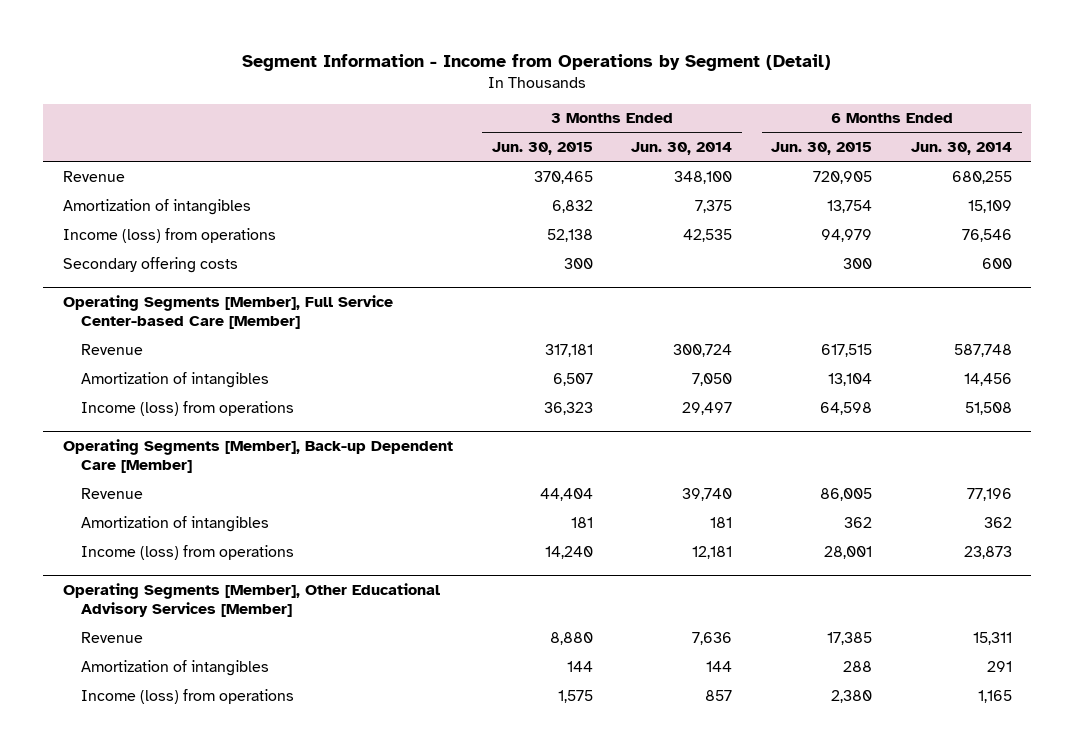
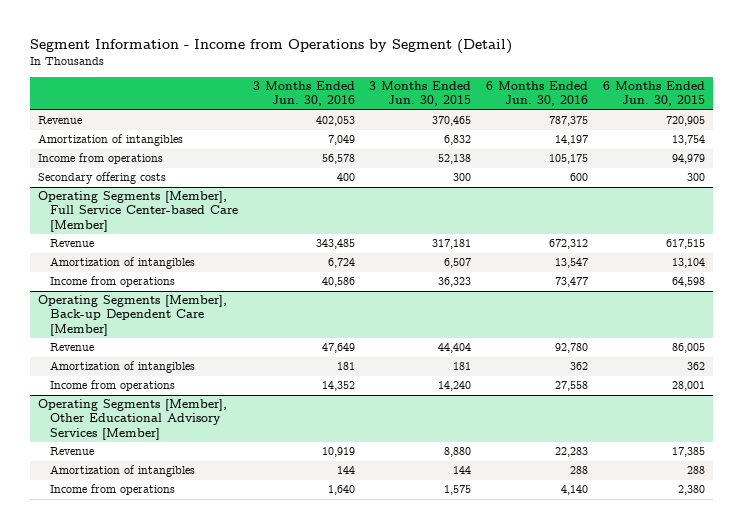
- | 3 Months Ended Jun. 30, 2015 | 3 Months Ended Jun. 30, 2014 | 6 Months Ended Jun. 30, 2015 | 6 Months Ended Jun. 30, 2014
+ | 3 Months Ended Jun. 30, 2016 | 3 Months Ended Jun. 30, 2015 | 6 Months Ended Jun. 30, 2016 | 6 Months Ended Jun. 30, 2015
- Income (loss) from operations | 52,138 | 42,535 | 94,979 | 76,546
+ Income from operations | 56,578 | 52,138 | 105,175 | 94,979
@ Operating Segments [Member], Full Service Center-based Care [Member]
- Income (loss) from operations | 36,323 | 29,497 | 64,598 | 51,508
+ Income from operations | 40,586 | 36,323 | 73,477 | 64,598
@ Operating Segments [Member], Back-up Dependent Care [Member]
- Income (loss) from operations | 14,240 | 12,181 | 28,001 | 23,873
+ Income from operations | 14,352 | 14,240 | 27,558 | 28,001
@ Operating Segments [Member], Other Educational Advisory Services [Member]
- Income (loss) from operations | 1,575 | 857 | 2,380 | 1,165
+ Income from operations | 1,640 | 1,575 | 4,140 | 2,380

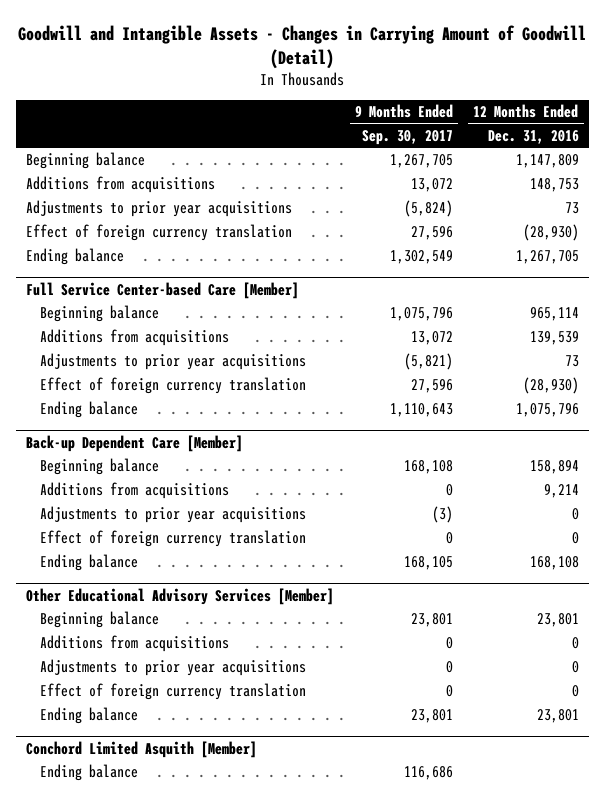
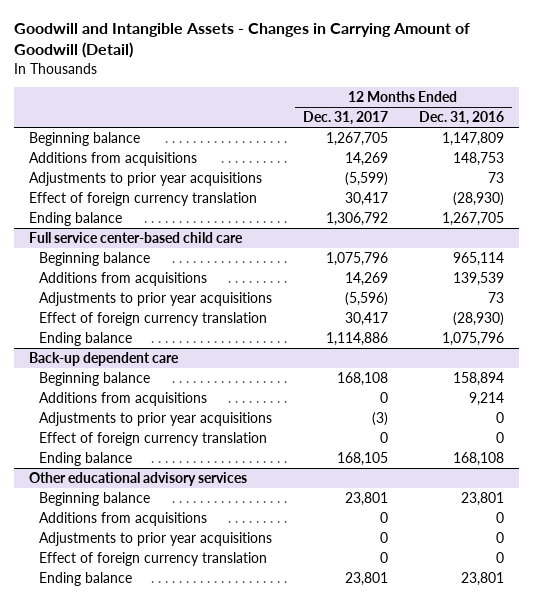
- | 9 Months Ended Sep. 30, 2017 | 12 Months Ended Dec. 31, 2016
+ | 12 Months Ended Dec. 31, 2017 | 12 Months Ended Dec. 31, 2016
- Full Service Center-based Care [Member]
+ Full service center-based child care
- Back-up Dependent Care [Member]
+ Back-up dependent care
- Other Educational Advisory Services [Member]
+ Other educational advisory services
- Conchord Limited Asquith [Member]
- Ending balance | 116,686 |

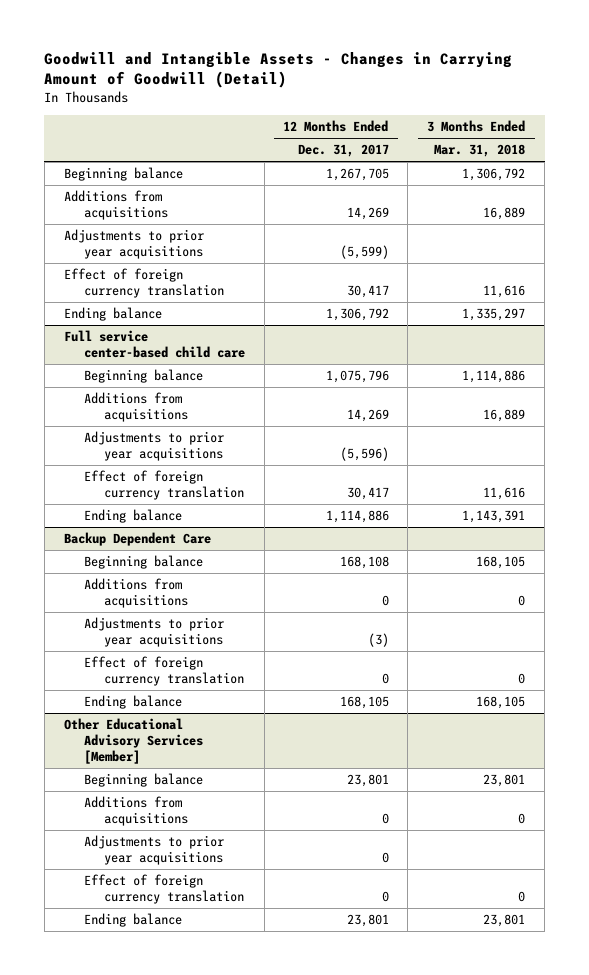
- | 12 Months Ended Dec. 31, 2017 | 12 Months Ended Dec. 31, 2016
+ | 12 Months Ended Dec. 31, 2017 | 3 Months Ended Mar. 31, 2018
- Back-up dependent care
+ Backup Dependent Care
- Other educational advisory services
+ Other Educational Advisory Services [Member]

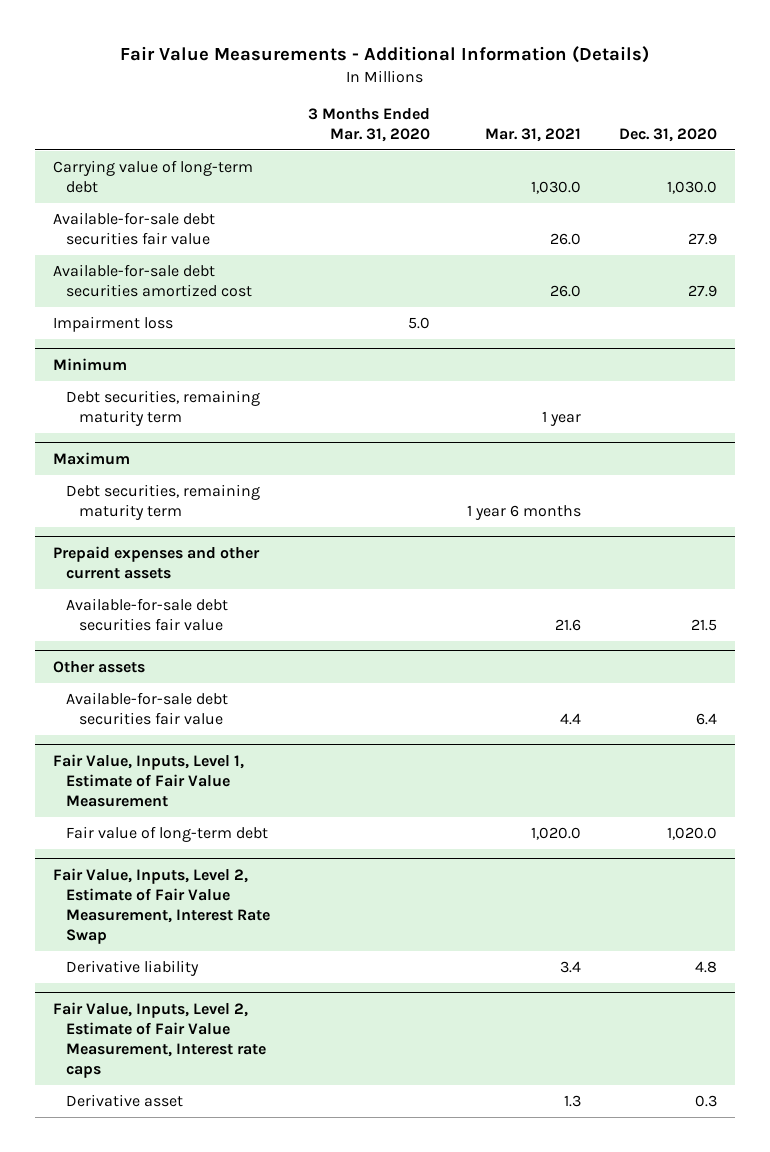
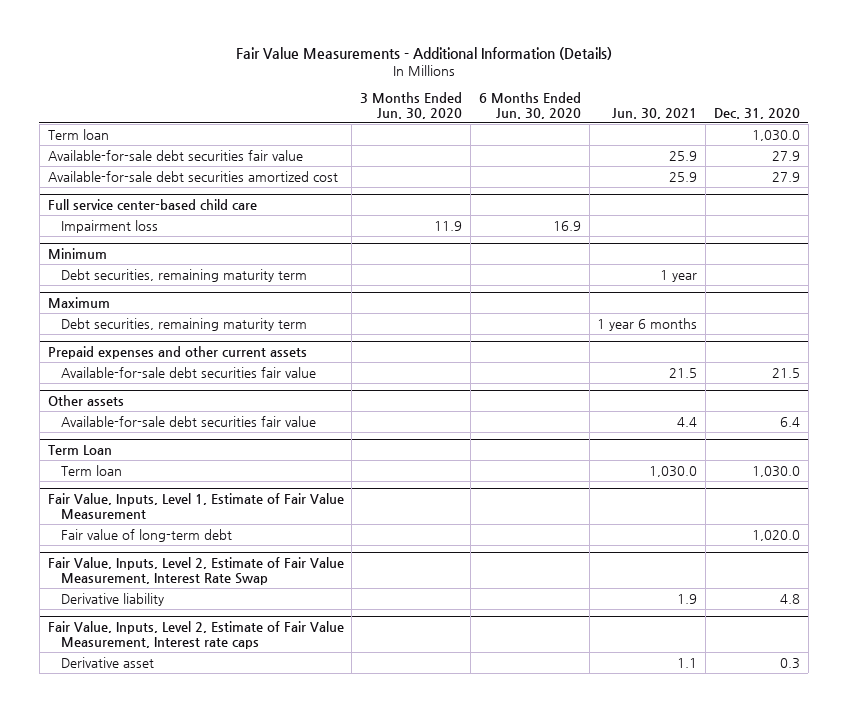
- | 3 Months Ended Mar. 31, 2020 | Mar. 31, 2021 | Dec. 31, 2020
+ | 3 Months Ended Jun. 30, 2020 | 6 Months Ended Jun. 30, 2020 | Jun. 30, 2021 | Dec. 31, 2020
- Carrying value of long-term debt | | 1,030.0 | 1,030.0
+ Term loan | | | | 1,030.0
+ Full service center-based child care
+ Term Loan
+ Term loan | | | 1,030.0 | 1,030.0

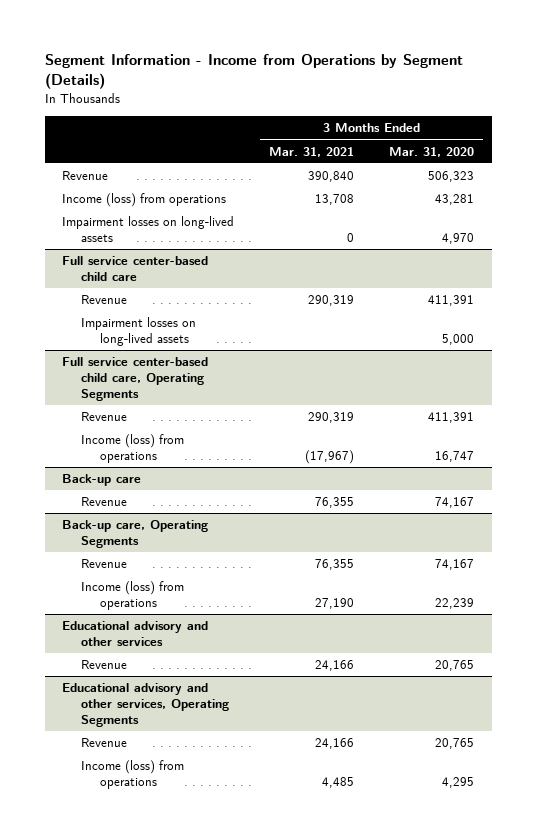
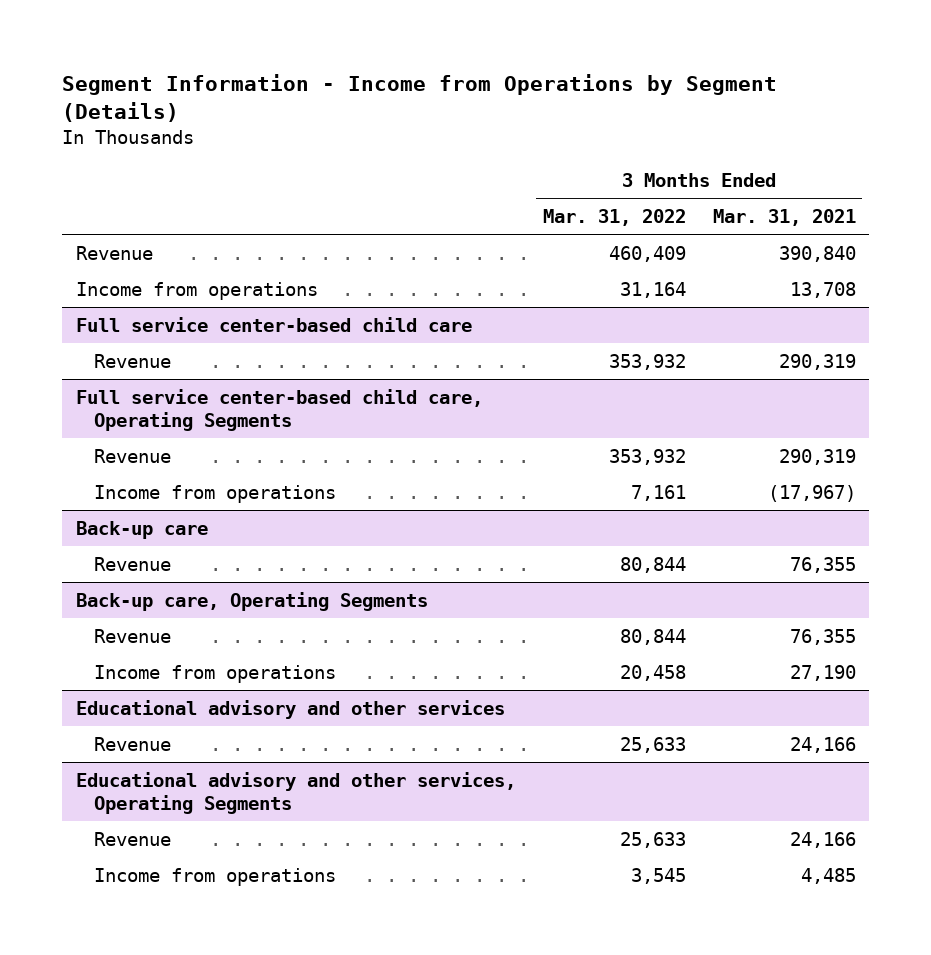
- | 3 Months Ended Mar. 31, 2021 | 3 Months Ended Mar. 31, 2020
+ | 3 Months Ended Mar. 31, 2022 | 3 Months Ended Mar. 31, 2021
- Income (loss) from operations | 13,708 | 43,281
- Impairment losses on long-lived assets | 0 | 4,970
+ Income from operations | 31,164 | 13,708
@ Full service center-based child care
- Impairment losses on long-lived assets | | 5,000
@ Full service center-based child care, Operating Segments
- Income (loss) from operations | (17,967) | 16,747
+ Income from operations | 7,161 | (17,967)
@ Back-up care, Operating Segments
- Income (loss) from operations | 27,190 | 22,239
+ Income from operations | 20,458 | 27,190
@ Educational advisory and other services, Operating Segments
- Income (loss) from operations | 4,485 | 4,295
+ Income from operations | 3,545 | 4,485

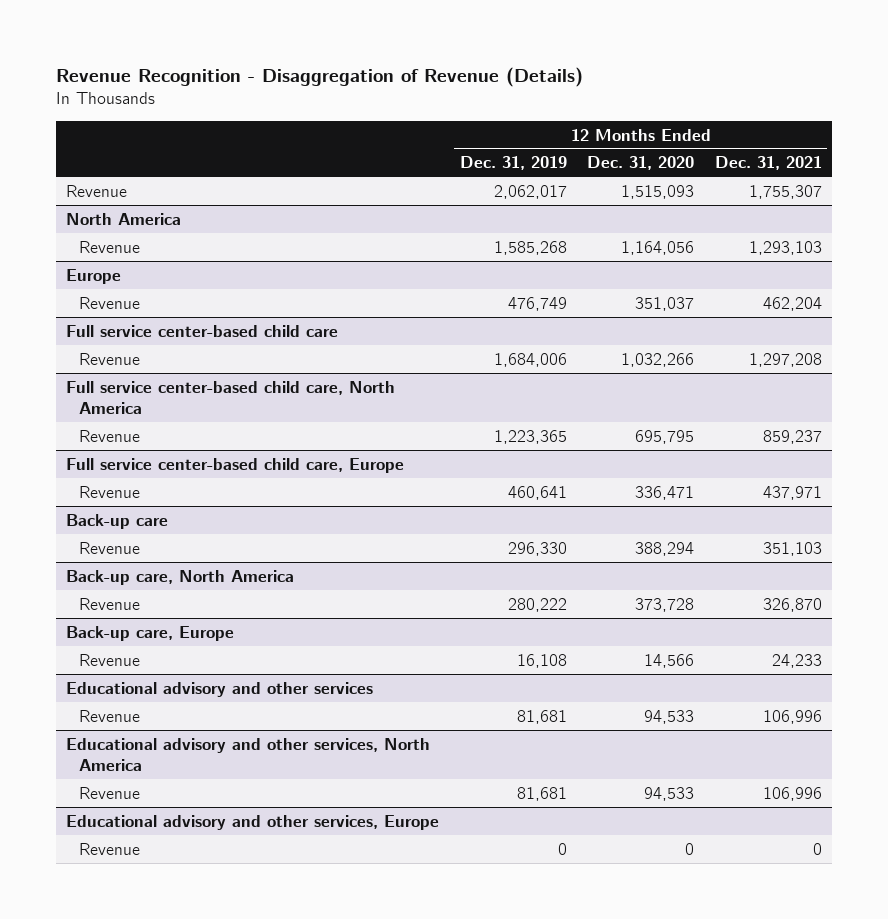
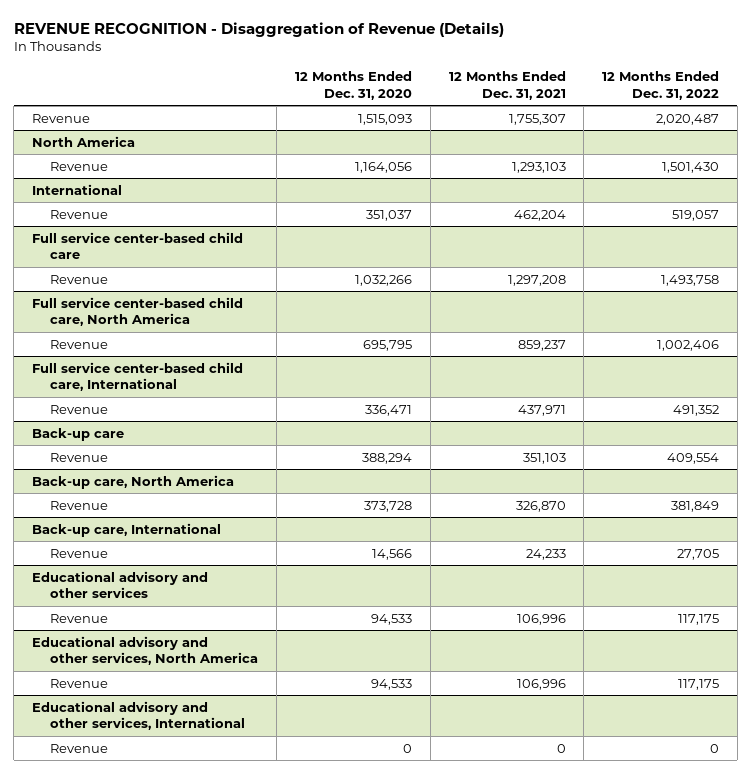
- Revenue Recognition - Disaggregation of Revenue (Details)
+ REVENUE RECOGNITION - Disaggregation of Revenue (Details)
- | 12 Months Ended Dec. 31, 2019 | 12 Months Ended Dec. 31, 2020 | 12 Months Ended Dec. 31, 2021
+ | 12 Months Ended Dec. 31, 2020 | 12 Months Ended Dec. 31, 2021 | 12 Months Ended Dec. 31, 2022
- Europe
+ International
- Full service center-based child care, Europe
+ Full service center-based child care, International
- Back-up care, Europe
+ Back-up care, International
- Educational advisory and other services, Europe
+ Educational advisory and other services, International

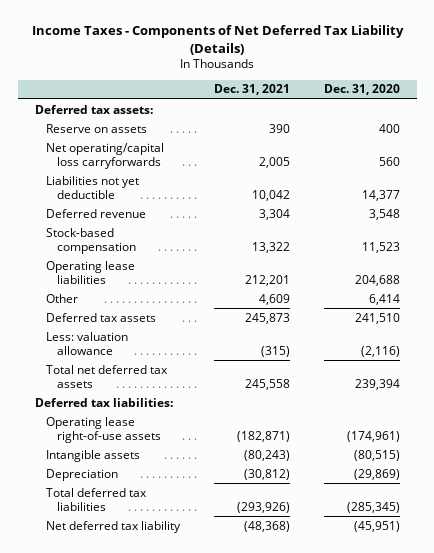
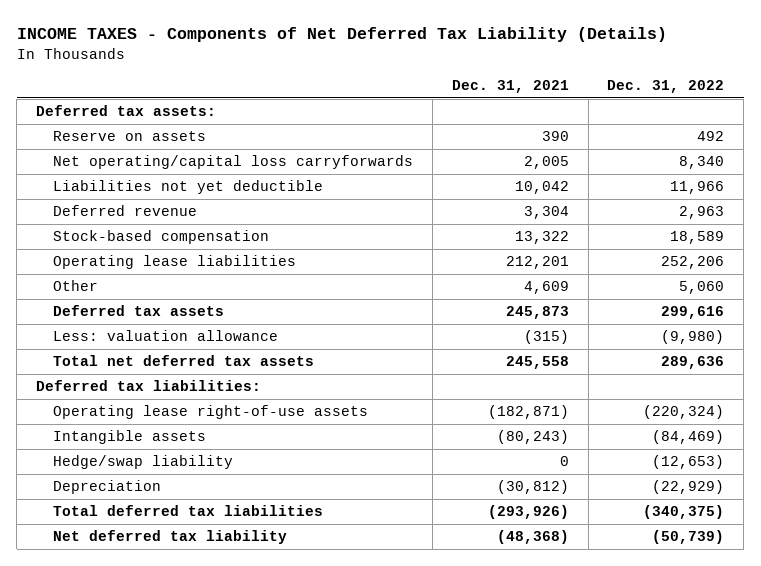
- Income Taxes - Components of Net Deferred Tax Liability (Details)
+ INCOME TAXES - Components of Net Deferred Tax Liability (Details)
- | Dec. 31, 2021 | Dec. 31, 2020
+ | Dec. 31, 2021 | Dec. 31, 2022
+ Hedge/swap liability | 0 | (12,653)

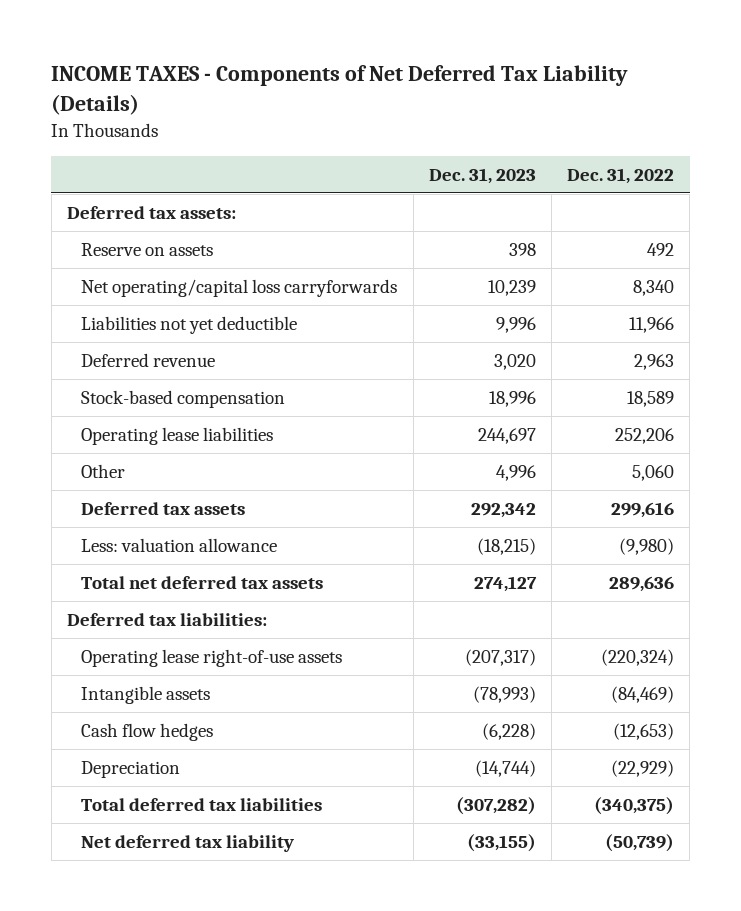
- | Dec. 31, 2021 | Dec. 31, 2022
+ | Dec. 31, 2023 | Dec. 31, 2022
- Hedge/swap liability | 0 | (12,653)
+ Cash flow hedges | (6,228) | (12,653)

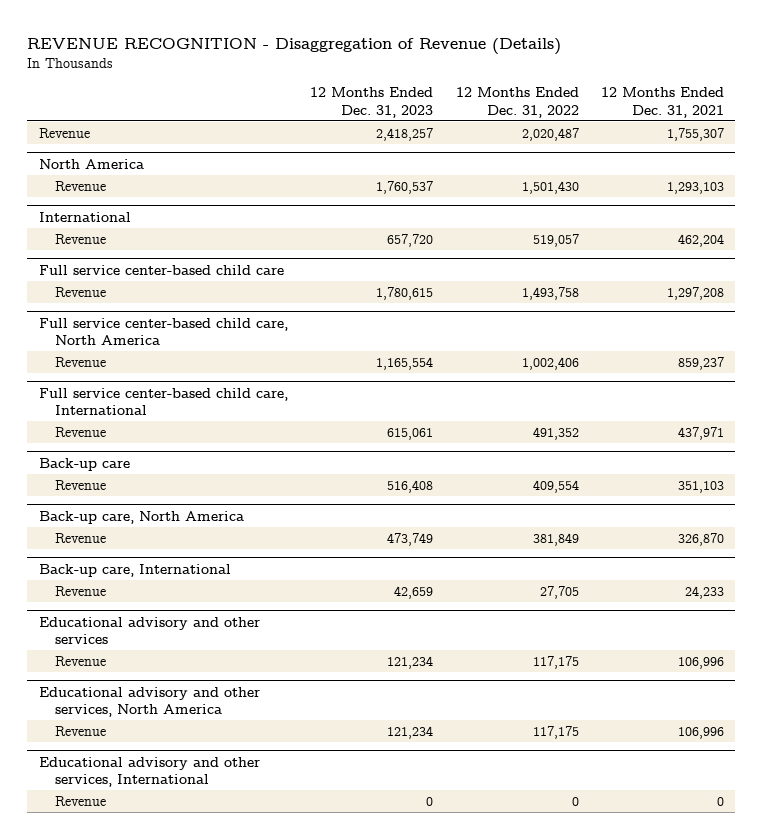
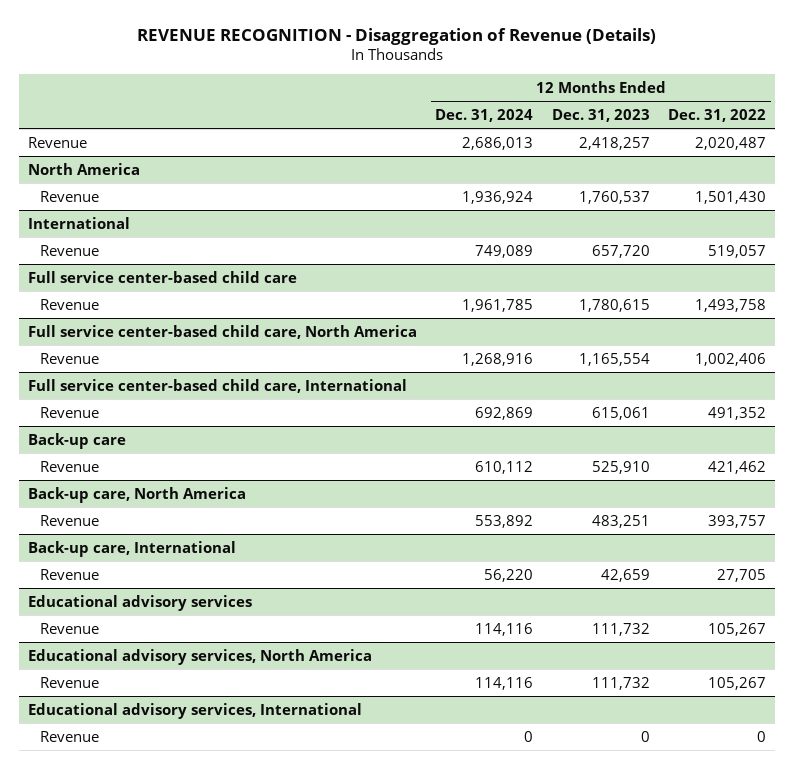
- | 12 Months Ended Dec. 31, 2023 | 12 Months Ended Dec. 31, 2022 | 12 Months Ended Dec. 31, 2021
+ | 12 Months Ended Dec. 31, 2024 | 12 Months Ended Dec. 31, 2023 | 12 Months Ended Dec. 31, 2022
@ Back-up care
- Revenue | 516,408 | 409,554 | 351,103
+ Revenue | 610,112 | 525,910 | 421,462
@ Back-up care, North America
- Revenue | 473,749 | 381,849 | 326,870
+ Revenue | 553,892 | 483,251 | 393,757
- Educational advisory and other services
- Revenue | 121,234 | 117,175 | 106,996
- Educational advisory and other services, North America
- Revenue | 121,234 | 117,175 | 106,996
- Educational advisory and other services, International
+ Educational advisory services
+ Revenue | 114,116 | 111,732 | 105,267
+ Educational advisory services, North America
+ Revenue | 114,116 | 111,732 | 105,267
+ Educational advisory services, International

